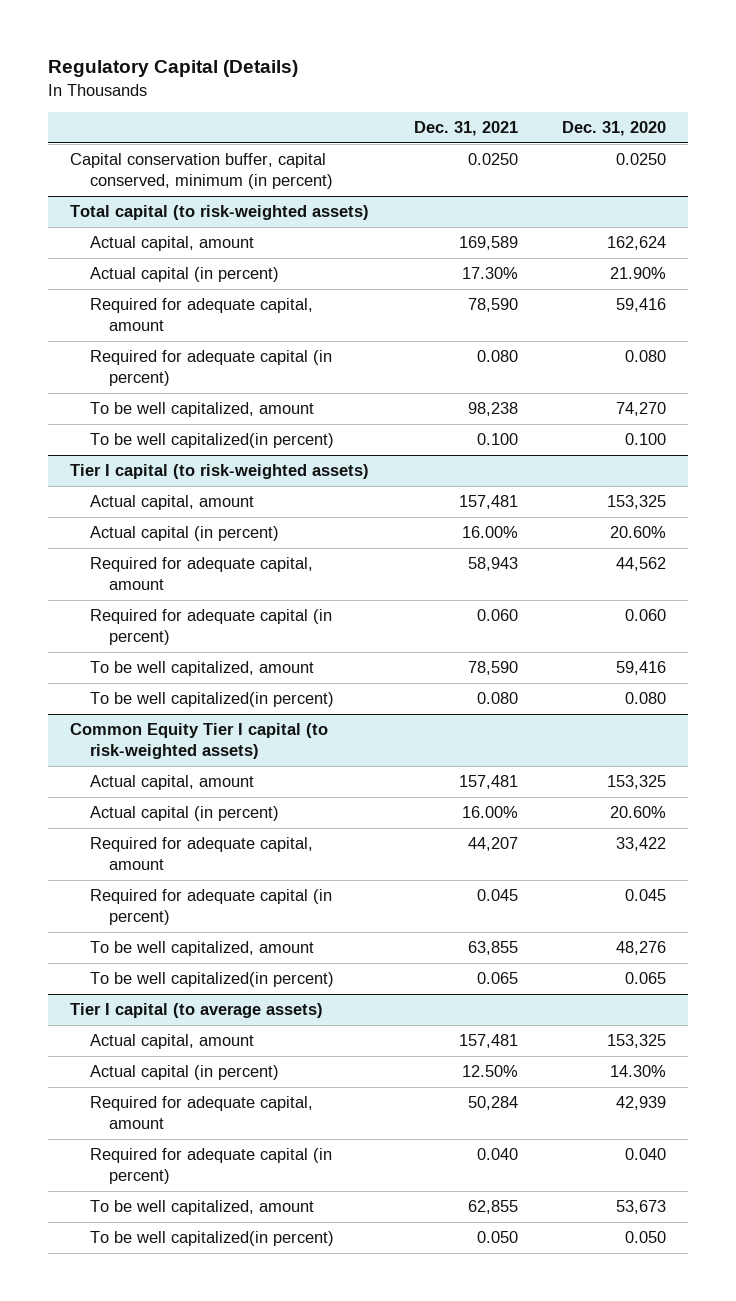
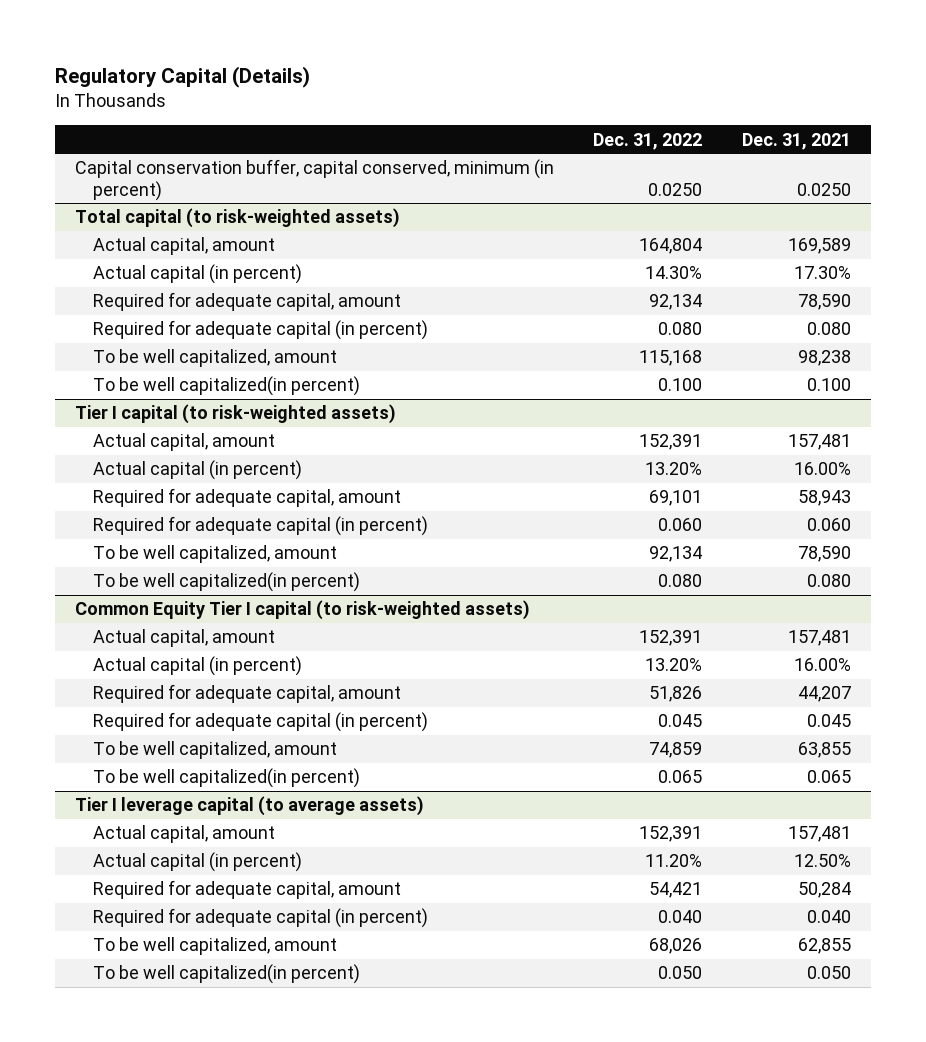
- | Dec. 31, 2021 | Dec. 31, 2020
+ | Dec. 31, 2022 | Dec. 31, 2021
- Tier I capital (to average assets)
+ Tier I leverage capital (to average assets)

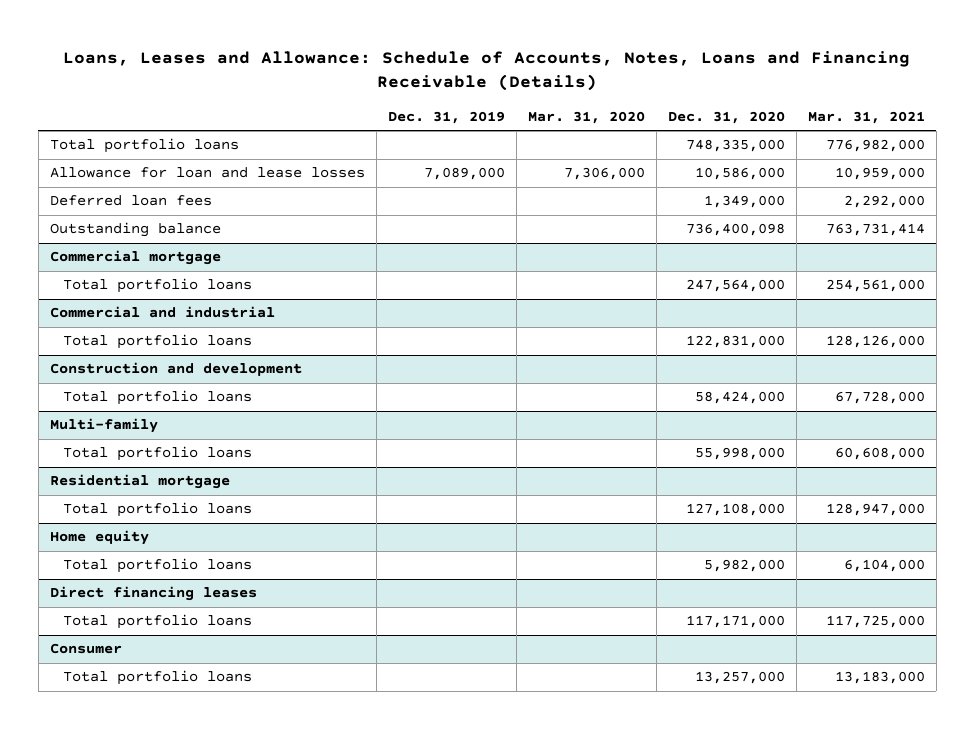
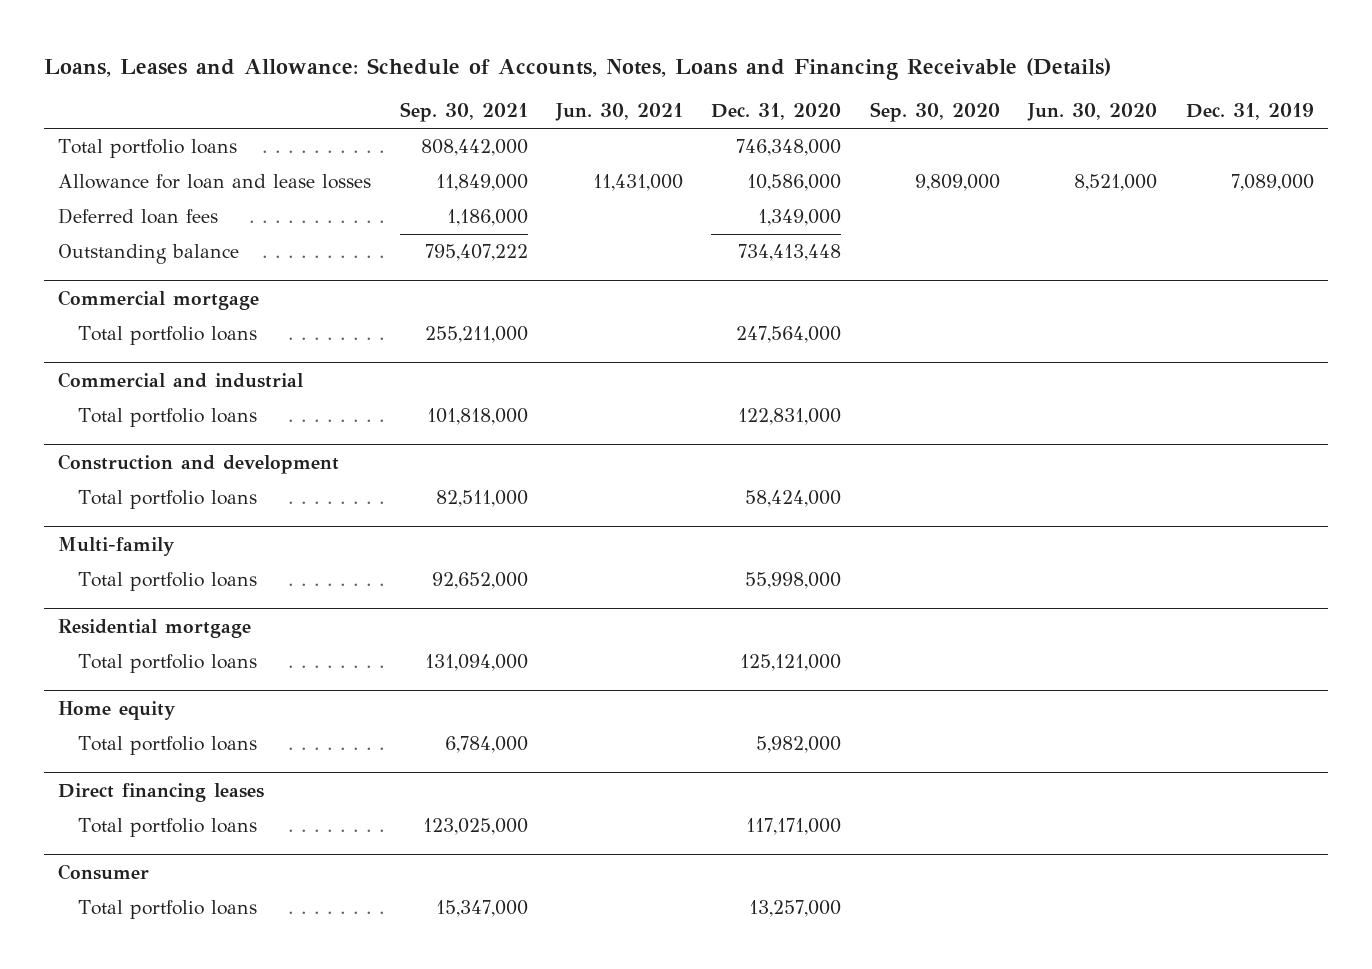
- | Dec. 31, 2019 | Mar. 31, 2020 | Dec. 31, 2020 | Mar. 31, 2021
+ | Sep. 30, 2021 | Jun. 30, 2021 | Dec. 31, 2020 | Sep. 30, 2020 | Jun. 30, 2020 | Dec. 31, 2019
- Total portfolio loans | | | 748,335,000 | 776,982,000
+ Total portfolio loans | 808,442,000 | | 746,348,000 | | |
- Outstanding balance | | | 736,400,098 | 763,731,414
+ Outstanding balance | 795,407,222 | | 734,413,448 | | |
@ Residential mortgage
- Total portfolio loans | | | 127,108,000 | 128,947,000
+ Total portfolio loans | 131,094,000 | | 125,121,000 | | |

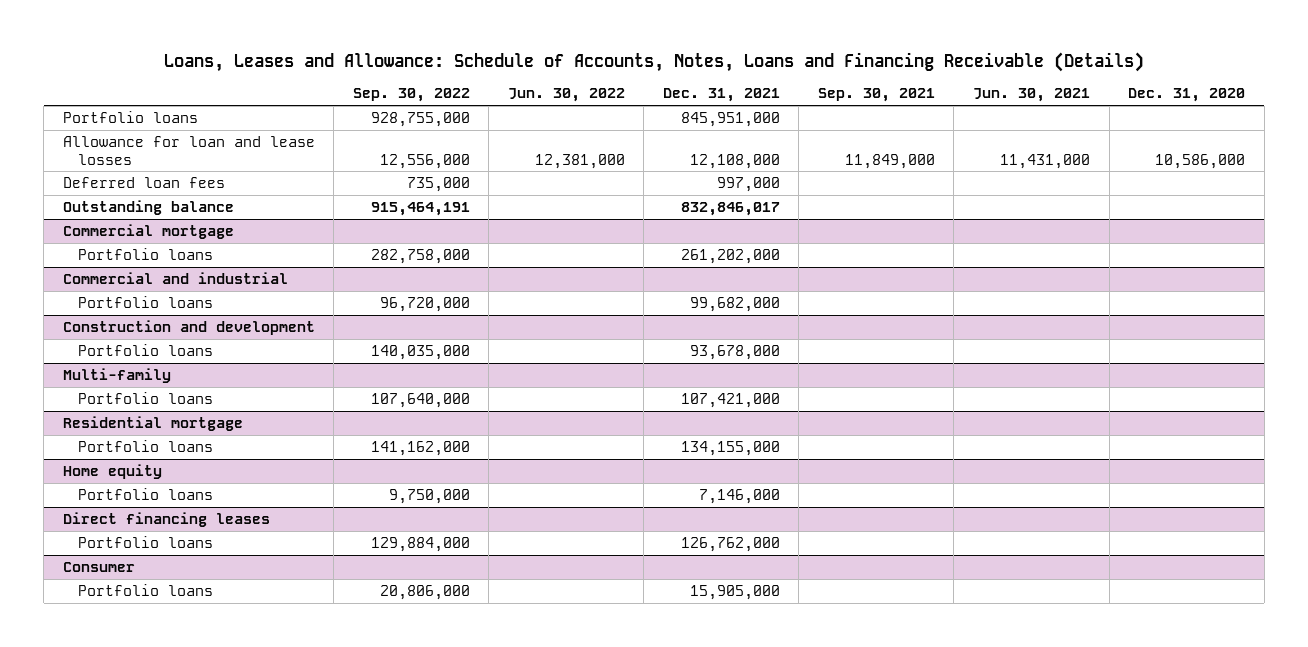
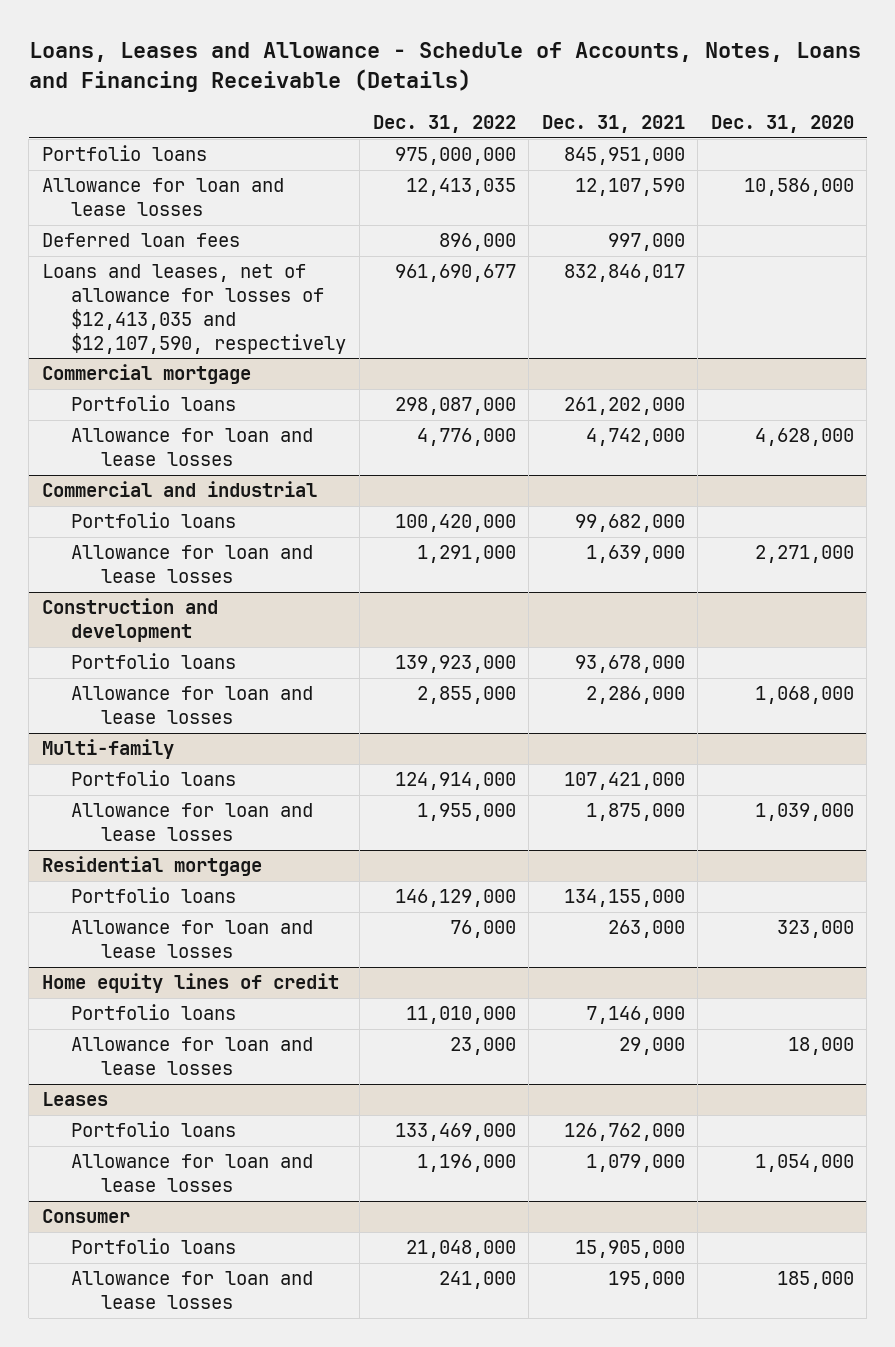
- Loans, Leases and Allowance: Schedule of Accounts, Notes, Loans and Financing Receivable (Details)
+ Loans, Leases and Allowance - Schedule of Accounts, Notes, Loans and Financing Receivable (Details)
- | Sep. 30, 2022 | Jun. 30, 2022 | Dec. 31, 2021 | Sep. 30, 2021 | Jun. 30, 2021 | Dec. 31, 2020
+ | Dec. 31, 2022 | Dec. 31, 2021 | Dec. 31, 2020
- Allowance for loan and lease losses | 12,556,000 | 12,381,000 | 12,108,000 | 11,849,000 | 11,431,000 | 10,586,000
+ Allowance for loan and lease losses | 12,413,035 | 12,107,590 | 10,586,000
- Outstanding balance | 915,464,191 | | 832,846,017 | | |
+ Loans and leases, net of allowance for losses of $12,413,035 and $12,107,590, respectively | 961,690,677 | 832,846,017 |
@ Commercial mortgage
+ Allowance for loan and lease losses | 4,776,000 | 4,742,000 | 4,628,000
@ Commercial and industrial
+ Allowance for loan and lease losses | 1,291,000 | 1,639,000 | 2,271,000
@ Construction and development
+ Allowance for loan and lease losses | 2,855,000 | 2,286,000 | 1,068,000
@ Multi-family
+ Allowance for loan and lease losses | 1,955,000 | 1,875,000 | 1,039,000
- Home equity
@ Residential mortgage
+ Allowance for loan and lease losses | 76,000 | 263,000 | 323,000
+ Home equity lines of credit
- Direct financing leases
+ Allowance for loan and lease losses | 23,000 | 29,000 | 18,000
+ Leases
+ Allowance for loan and lease losses | 1,196,000 | 1,079,000 | 1,054,000
@ Consumer
+ Allowance for loan and lease losses | 241,000 | 195,000 | 185,000

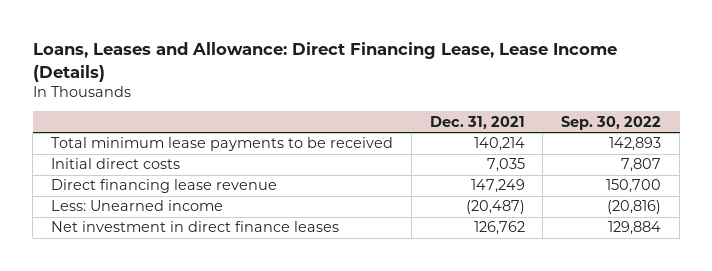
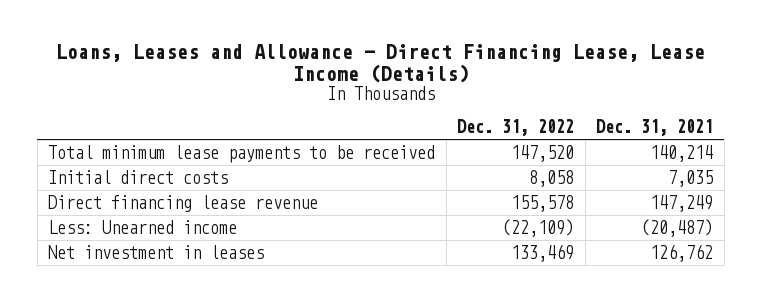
- Loans, Leases and Allowance: Direct Financing Lease, Lease Income (Details)
+ Loans, Leases and Allowance - Direct Financing Lease, Lease Income (Details)
- | Dec. 31, 2021 | Sep. 30, 2022
+ | Dec. 31, 2022 | Dec. 31, 2021
- Net investment in direct finance leases | 126,762 | 129,884
+ Net investment in leases | 133,469 | 126,762

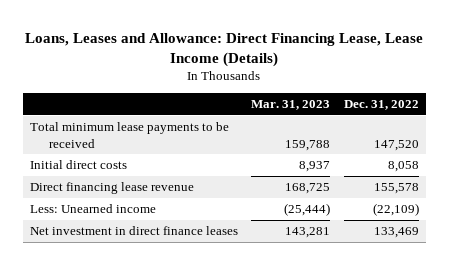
- Loans, Leases and Allowance - Direct Financing Lease, Lease Income (Details)
+ Loans, Leases and Allowance: Direct Financing Lease, Lease Income (Details)
- | Dec. 31, 2022 | Dec. 31, 2021
+ | Mar. 31, 2023 | Dec. 31, 2022
- Net investment in leases | 133,469 | 126,762
+ Net investment in direct finance leases | 143,281 | 133,469

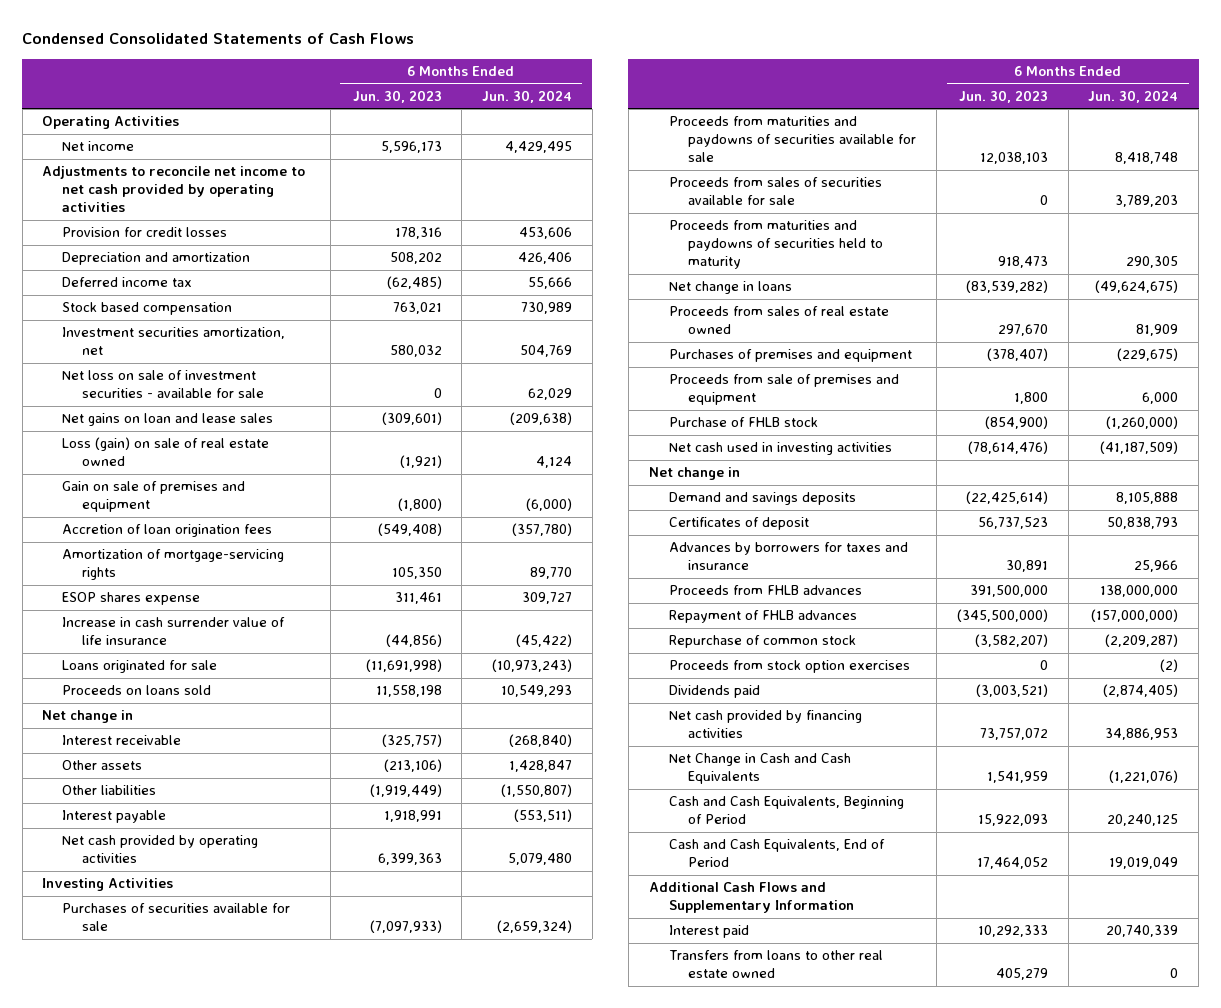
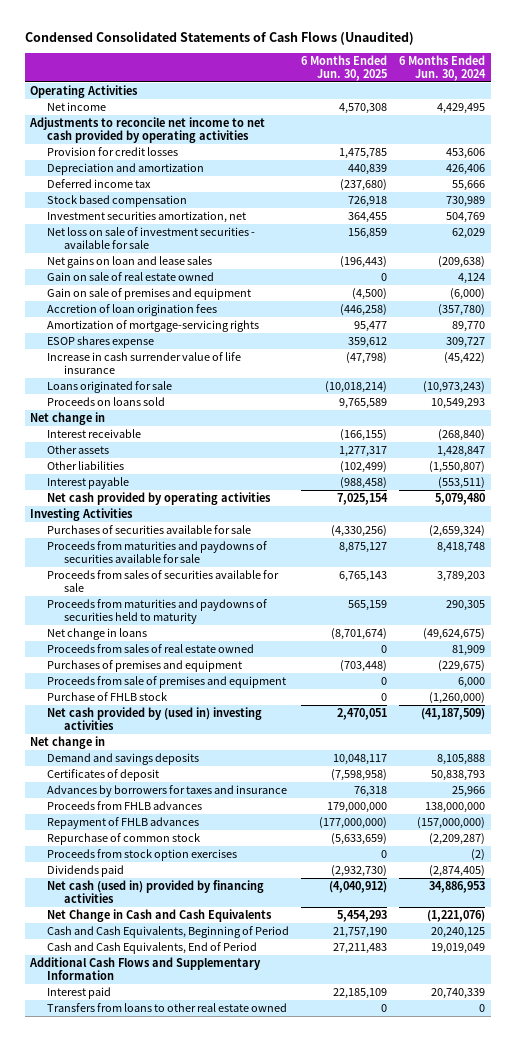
- Condensed Consolidated Statements of Cash Flows
+ Condensed Consolidated Statements of Cash Flows (Unaudited)
- | 6 Months Ended Jun. 30, 2023 | 6 Months Ended Jun. 30, 2024
+ | 6 Months Ended Jun. 30, 2025 | 6 Months Ended Jun. 30, 2024
- Loss (gain) on sale of real estate owned | (1,921) | 4,124
+ Gain on sale of real estate owned | 0 | 4,124
- Net cash used in investing activities | (78,614,476) | (41,187,509)
+ Net cash provided by (used in) investing activities | 2,470,051 | (41,187,509)
- Net cash provided by financing activities | 73,757,072 | 34,886,953
+ Net cash (used in) provided by financing activities | (4,040,912) | 34,886,953

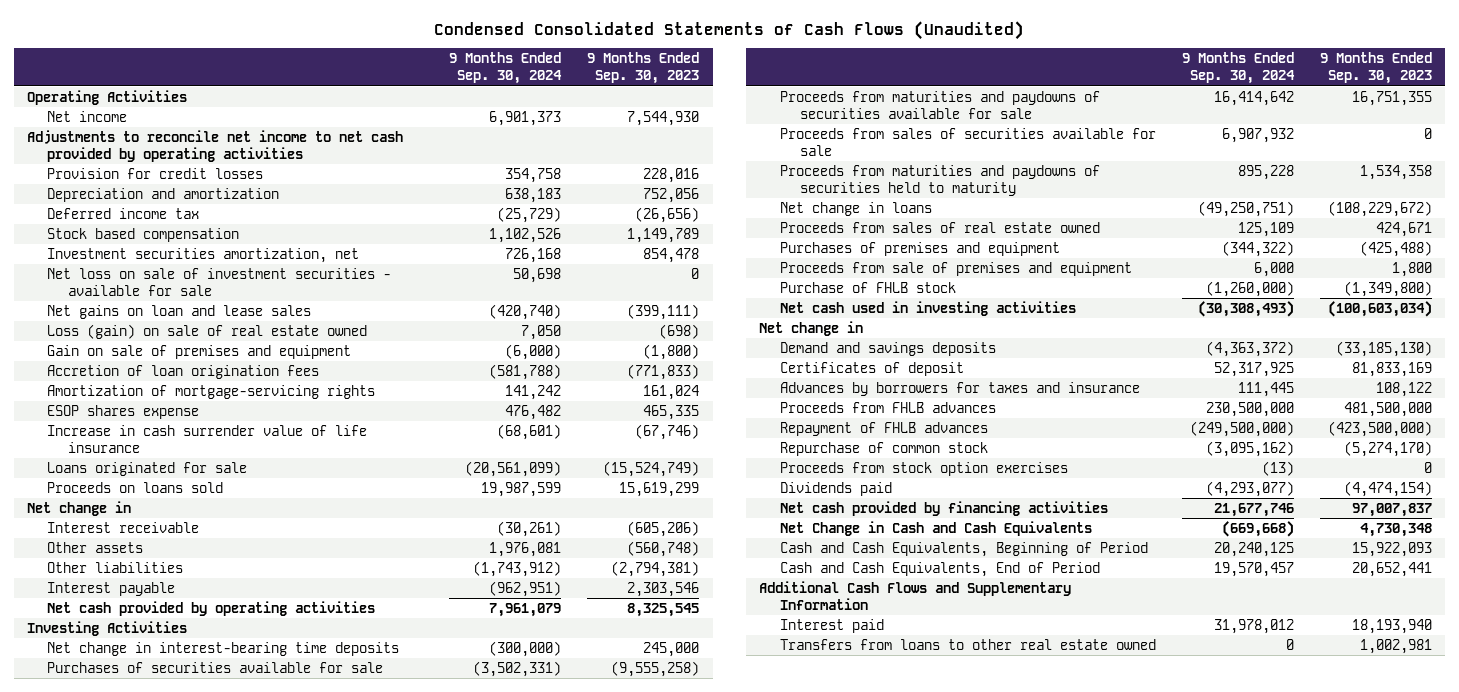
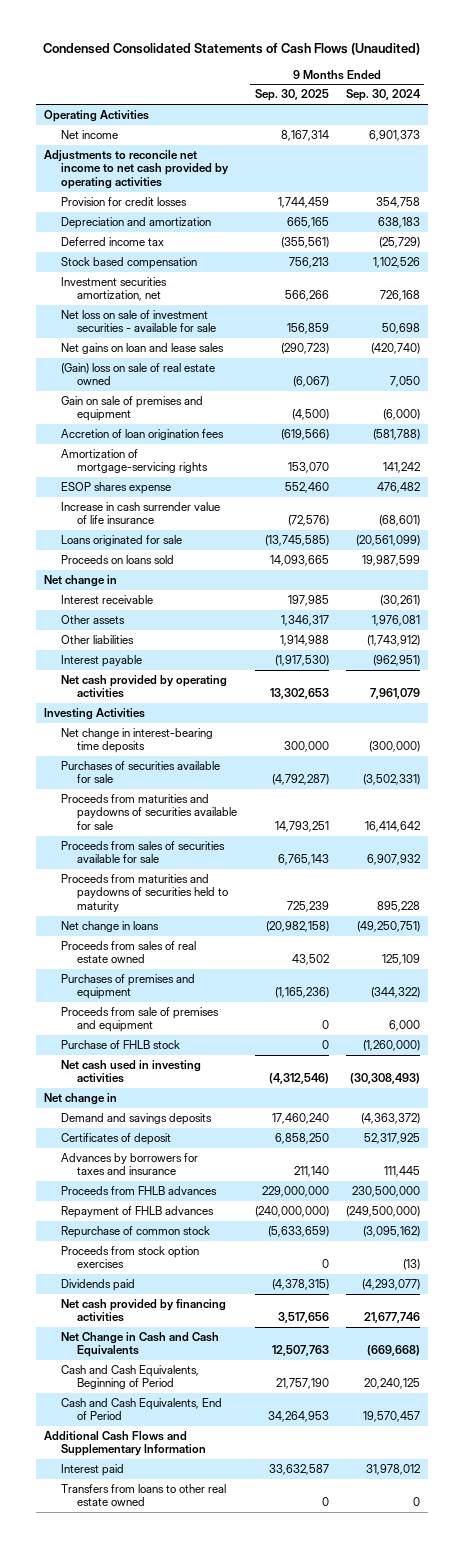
- | 9 Months Ended Sep. 30, 2024 | 9 Months Ended Sep. 30, 2023
+ | 9 Months Ended Sep. 30, 2025 | 9 Months Ended Sep. 30, 2024
- Loss (gain) on sale of real estate owned | 7,050 | (698)
+ (Gain) loss on sale of real estate owned | (6,067) | 7,050

